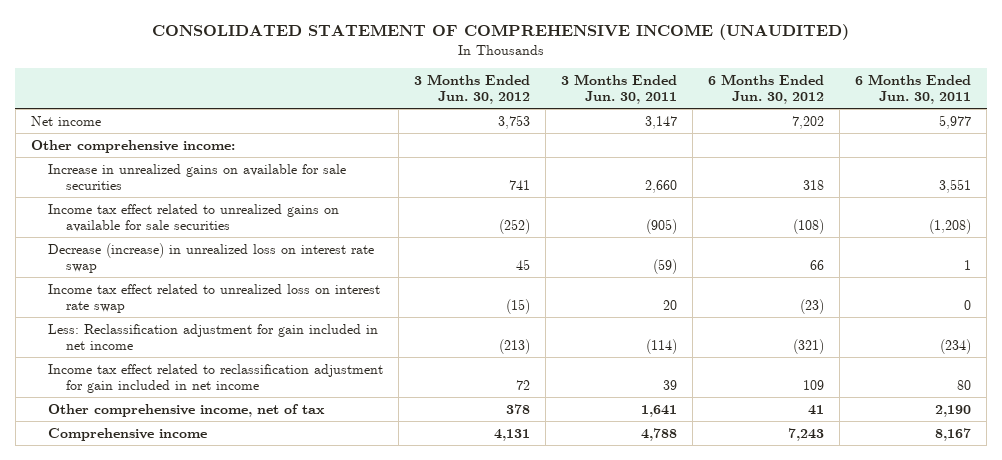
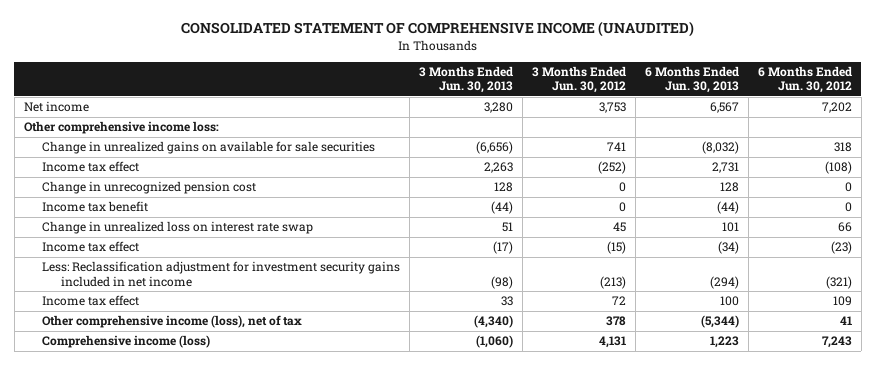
- | 3 Months Ended Jun. 30, 2012 | 3 Months Ended Jun. 30, 2011 | 6 Months Ended Jun. 30, 2012 | 6 Months Ended Jun. 30, 2011
+ | 3 Months Ended Jun. 30, 2013 | 3 Months Ended Jun. 30, 2012 | 6 Months Ended Jun. 30, 2013 | 6 Months Ended Jun. 30, 2012
- Other comprehensive income:
- Increase in unrealized gains on available for sale securities | 741 | 2,660 | 318 | 3,551
- Income tax effect related to unrealized gains on available for sale securities | (252) | (905) | (108) | (1,208)
- Decrease (increase) in unrealized loss on interest rate swap | 45 | (59) | 66 | 1
- Income tax effect related to unrealized loss on interest rate swap | (15) | 20 | (23) | 0
- Less: Reclassification adjustment for gain included in net income | (213) | (114) | (321) | (234)
- Income tax effect related to reclassification adjustment for gain included in net income | 72 | 39 | 109 | 80
- Other comprehensive income, net of tax | 378 | 1,641 | 41 | 2,190
- Comprehensive income | 4,131 | 4,788 | 7,243 | 8,167
+ Other comprehensive income loss:
+ Change in unrealized gains on available for sale securities | (6,656) | 741 | (8,032) | 318
+ Income tax effect | 2,263 | (252) | 2,731 | (108)
+ Change in unrecognized pension cost | 128 | 0 | 128 | 0
+ Income tax benefit | (44) | 0 | (44) | 0
+ Change in unrealized loss on interest rate swap | 51 | 45 | 101 | 66
+ Income tax effect | (17) | (15) | (34) | (23)
+ Less: Reclassification adjustment for investment security gains included in net income | (98) | (213) | (294) | (321)
+ Income tax effect | 33 | 72 | 100 | 109
+ Other comprehensive income (loss), net of tax | (4,340) | 378 | (5,344) | 41
+ Comprehensive income (loss) | (1,060) | 4,131 | 1,223 | 7,243

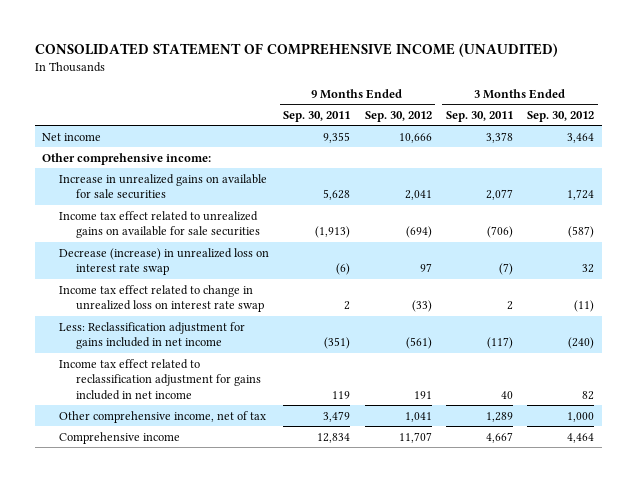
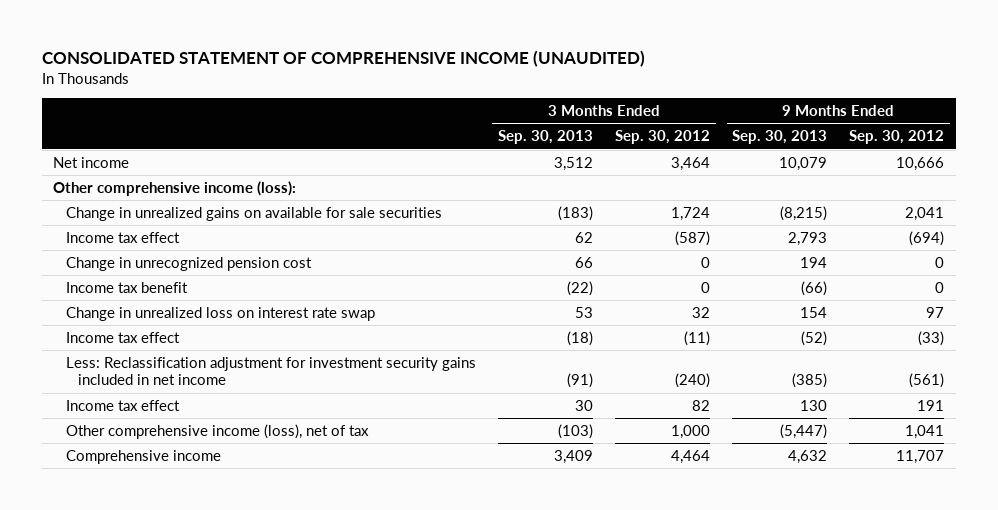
- | 9 Months Ended Sep. 30, 2011 | 9 Months Ended Sep. 30, 2012 | 3 Months Ended Sep. 30, 2011 | 3 Months Ended Sep. 30, 2012
+ | 3 Months Ended Sep. 30, 2013 | 3 Months Ended Sep. 30, 2012 | 9 Months Ended Sep. 30, 2013 | 9 Months Ended Sep. 30, 2012
- Other comprehensive income:
- Increase in unrealized gains on available for sale securities | 5,628 | 2,041 | 2,077 | 1,724
- Income tax effect related to unrealized gains on available for sale securities | (1,913) | (694) | (706) | (587)
- Decrease (increase) in unrealized loss on interest rate swap | (6) | 97 | (7) | 32
- Income tax effect related to change in unrealized loss on interest rate swap | 2 | (33) | 2 | (11)
- Less: Reclassification adjustment for gains included in net income | (351) | (561) | (117) | (240)
- Income tax effect related to reclassification adjustment for gains included in net income | 119 | 191 | 40 | 82
- Other comprehensive income, net of tax | 3,479 | 1,041 | 1,289 | 1,000
+ Other comprehensive income (loss):
+ Change in unrealized gains on available for sale securities | (183) | 1,724 | (8,215) | 2,041
+ Income tax effect | 62 | (587) | 2,793 | (694)
+ Change in unrecognized pension cost | 66 | 0 | 194 | 0
+ Income tax benefit | (22) | 0 | (66) | 0
+ Change in unrealized loss on interest rate swap | 53 | 32 | 154 | 97
+ Income tax effect | (18) | (11) | (52) | (33)
+ Less: Reclassification adjustment for investment security gains included in net income | (91) | (240) | (385) | (561)
+ Income tax effect | 30 | 82 | 130 | 191
+ Other comprehensive income (loss), net of tax | (103) | 1,000 | (5,447) | 1,041

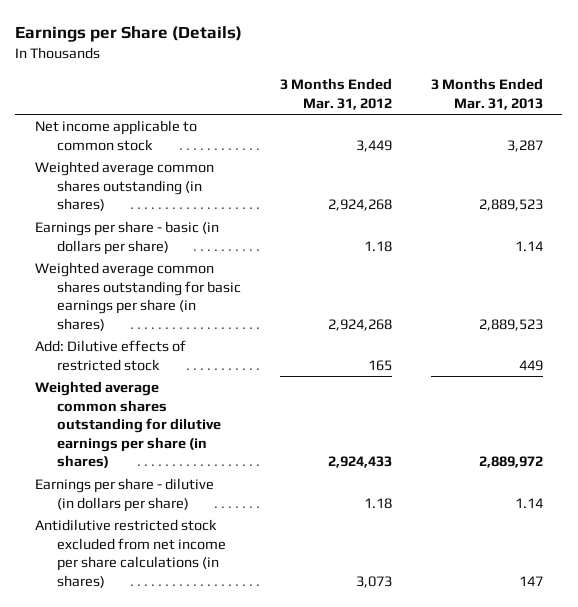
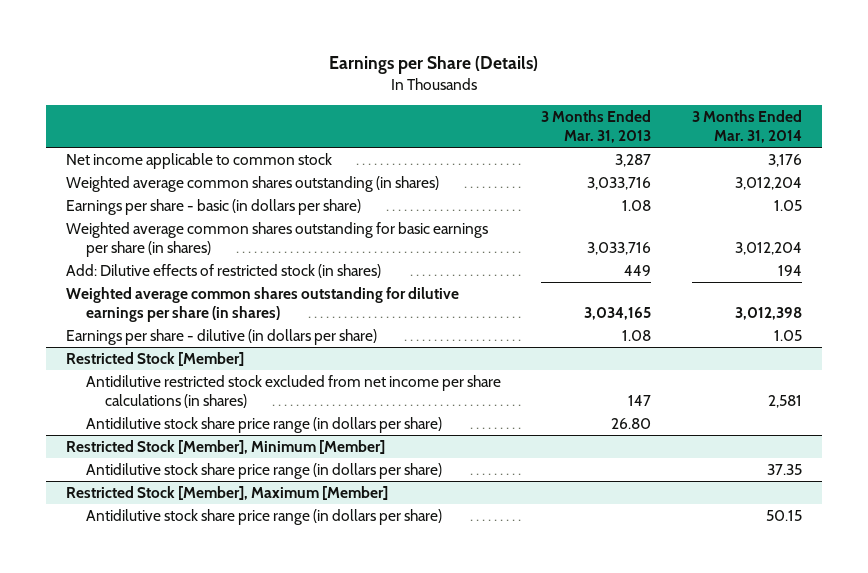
- | 3 Months Ended Mar. 31, 2012 | 3 Months Ended Mar. 31, 2013
+ | 3 Months Ended Mar. 31, 2013 | 3 Months Ended Mar. 31, 2014
- Weighted average common shares outstanding (in shares) | 2,924,268 | 2,889,523
- Earnings per share - basic (in dollars per share) | 1.18 | 1.14
- Weighted average common shares outstanding for basic earnings per share (in shares) | 2,924,268 | 2,889,523
- Add: Dilutive effects of restricted stock | 165 | 449
- Weighted average common shares outstanding for dilutive earnings per share (in shares) | 2,924,433 | 2,889,972
- Earnings per share - dilutive (in dollars per share) | 1.18 | 1.14
+ Weighted average common shares outstanding (in shares) | 3,033,716 | 3,012,204
+ Earnings per share - basic (in dollars per share) | 1.08 | 1.05
+ Weighted average common shares outstanding for basic earnings per share (in shares) | 3,033,716 | 3,012,204
+ Add: Dilutive effects of restricted stock (in shares) | 449 | 194
+ Weighted average common shares outstanding for dilutive earnings per share (in shares) | 3,034,165 | 3,012,398
+ Earnings per share - dilutive (in dollars per share) | 1.08 | 1.05
+ Restricted Stock [Member]
+ Antidilutive stock share price range (in dollars per share) | 26.80 |
+ Restricted Stock [Member], Minimum [Member]
+ Antidilutive stock share price range (in dollars per share) | | 37.35
+ Restricted Stock [Member], Maximum [Member]
+ Antidilutive stock share price range (in dollars per share) | | 50.15

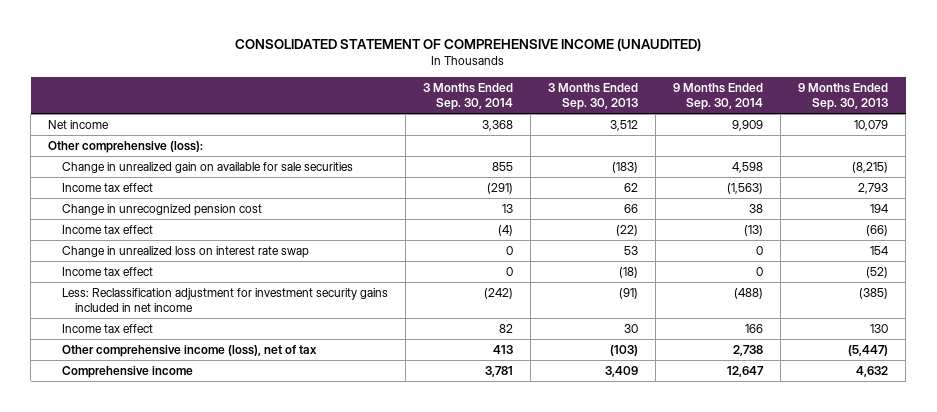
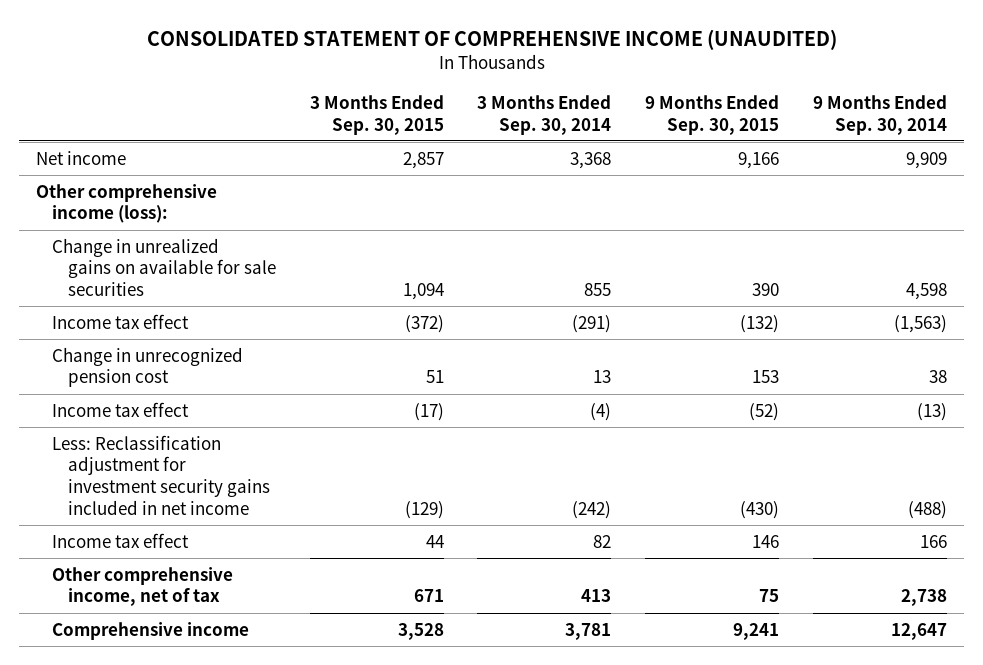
- | 3 Months Ended Sep. 30, 2014 | 3 Months Ended Sep. 30, 2013 | 9 Months Ended Sep. 30, 2014 | 9 Months Ended Sep. 30, 2013
+ | 3 Months Ended Sep. 30, 2015 | 3 Months Ended Sep. 30, 2014 | 9 Months Ended Sep. 30, 2015 | 9 Months Ended Sep. 30, 2014
- Other comprehensive (loss):
- Change in unrealized gain on available for sale securities | 855 | (183) | 4,598 | (8,215)
+ Other comprehensive income (loss):
+ Change in unrealized gains on available for sale securities | 1,094 | 855 | 390 | 4,598
- Change in unrealized loss on interest rate swap | 0 | 53 | 0 | 154
- Income tax effect | 0 | (18) | 0 | (52)
- Other comprehensive income (loss), net of tax | 413 | (103) | 2,738 | (5,447)
+ Other comprehensive income, net of tax | 671 | 413 | 75 | 2,738

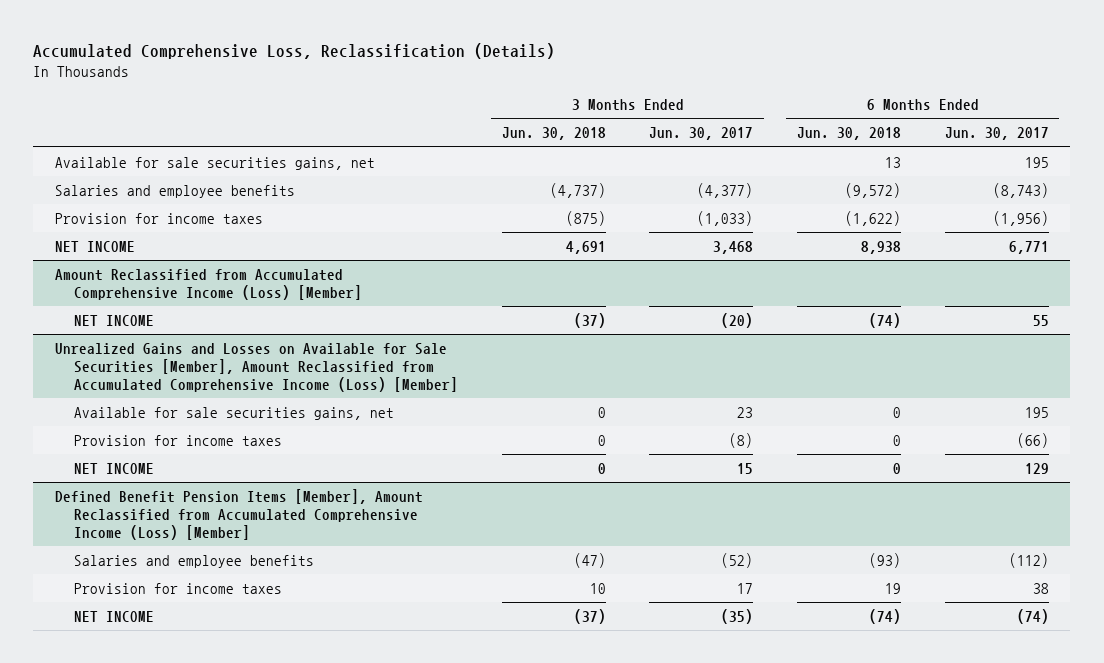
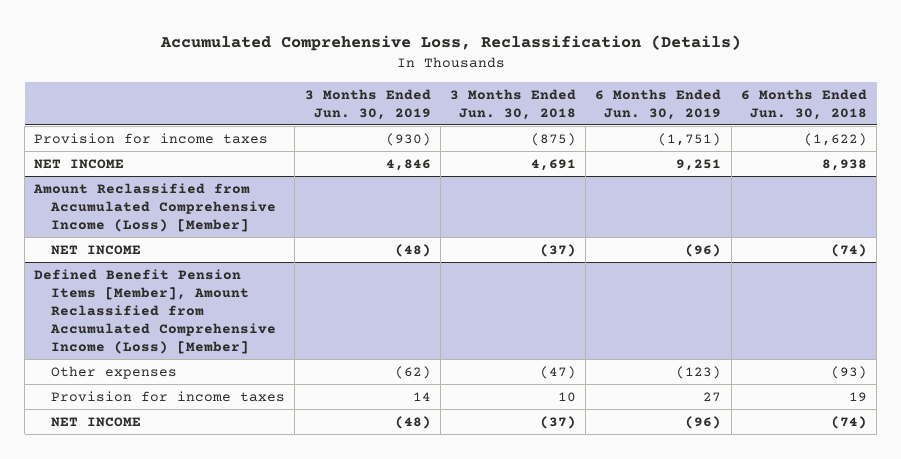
- | 3 Months Ended Jun. 30, 2018 | 3 Months Ended Jun. 30, 2017 | 6 Months Ended Jun. 30, 2018 | 6 Months Ended Jun. 30, 2017
+ | 3 Months Ended Jun. 30, 2019 | 3 Months Ended Jun. 30, 2018 | 6 Months Ended Jun. 30, 2019 | 6 Months Ended Jun. 30, 2018
- Available for sale securities gains, net | | | 13 | 195
- Salaries and employee benefits | (4,737) | (4,377) | (9,572) | (8,743)
- Unrealized Gains and Losses on Available for Sale Securities [Member], Amount Reclassified from Accumulated Comprehensive Income (Loss) [Member]
- Available for sale securities gains, net | 0 | 23 | 0 | 195
- Provision for income taxes | 0 | (8) | 0 | (66)
- NET INCOME | 0 | 15 | 0 | 129
@ Defined Benefit Pension Items [Member], Amount Reclassified from Accumulated Comprehensive Income (Loss) [Member]
- Salaries and employee benefits | (47) | (52) | (93) | (112)
+ Other expenses | (62) | (47) | (123) | (93)

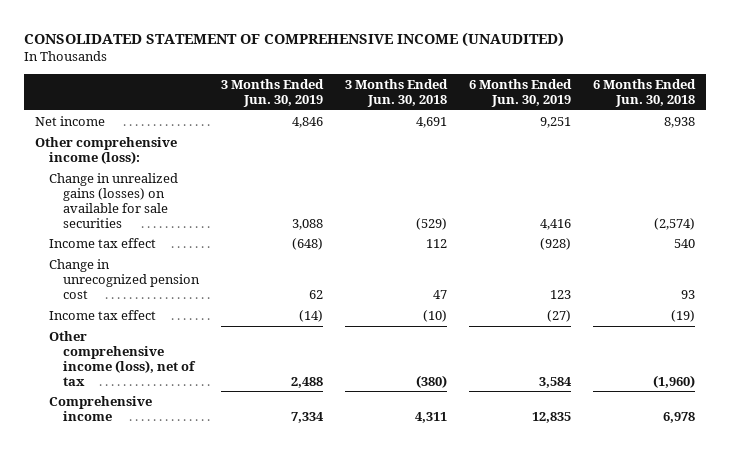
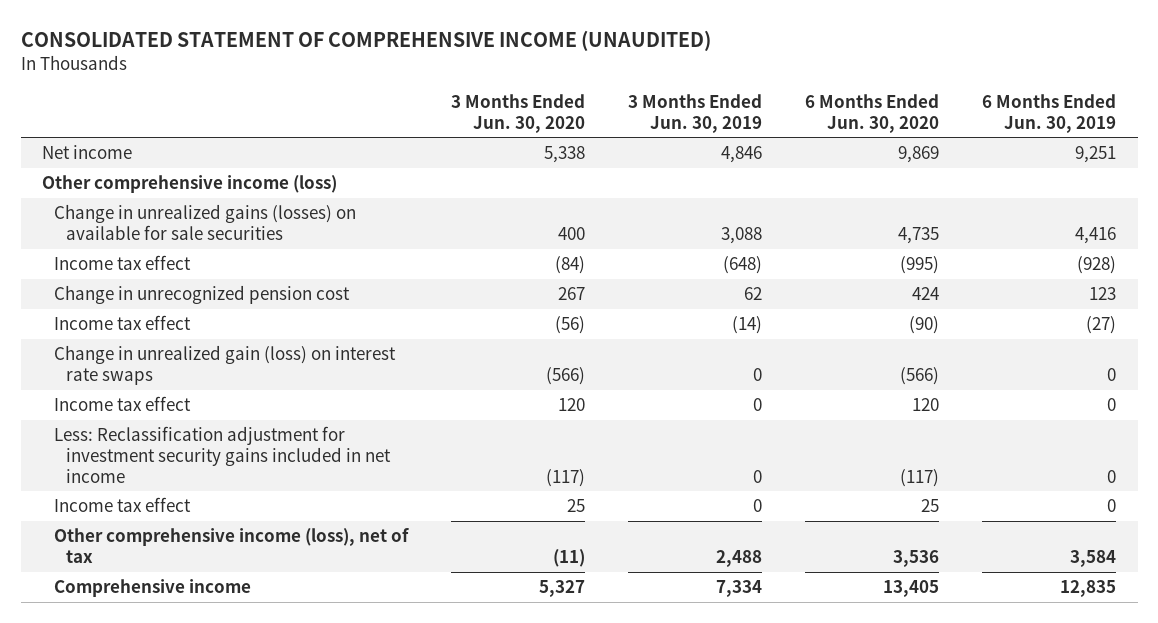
- | 3 Months Ended Jun. 30, 2019 | 3 Months Ended Jun. 30, 2018 | 6 Months Ended Jun. 30, 2019 | 6 Months Ended Jun. 30, 2018
+ | 3 Months Ended Jun. 30, 2020 | 3 Months Ended Jun. 30, 2019 | 6 Months Ended Jun. 30, 2020 | 6 Months Ended Jun. 30, 2019
- Other comprehensive income (loss):
+ Other comprehensive income (loss)
+ Change in unrealized gain (loss) on interest rate swaps | (566) | 0 | (566) | 0
+ Income tax effect | 120 | 0 | 120 | 0
+ Less: Reclassification adjustment for investment security gains included in net income | (117) | 0 | (117) | 0
+ Income tax effect | 25 | 0 | 25 | 0

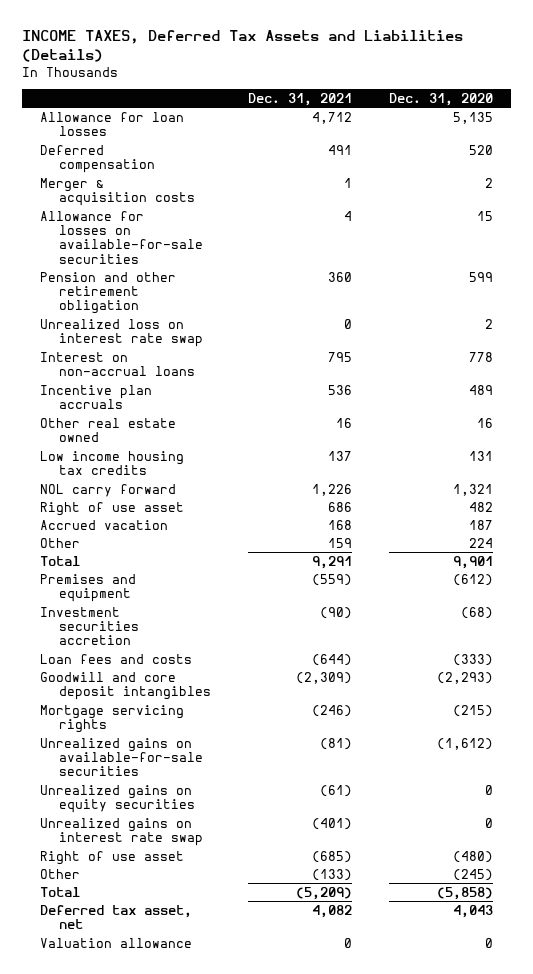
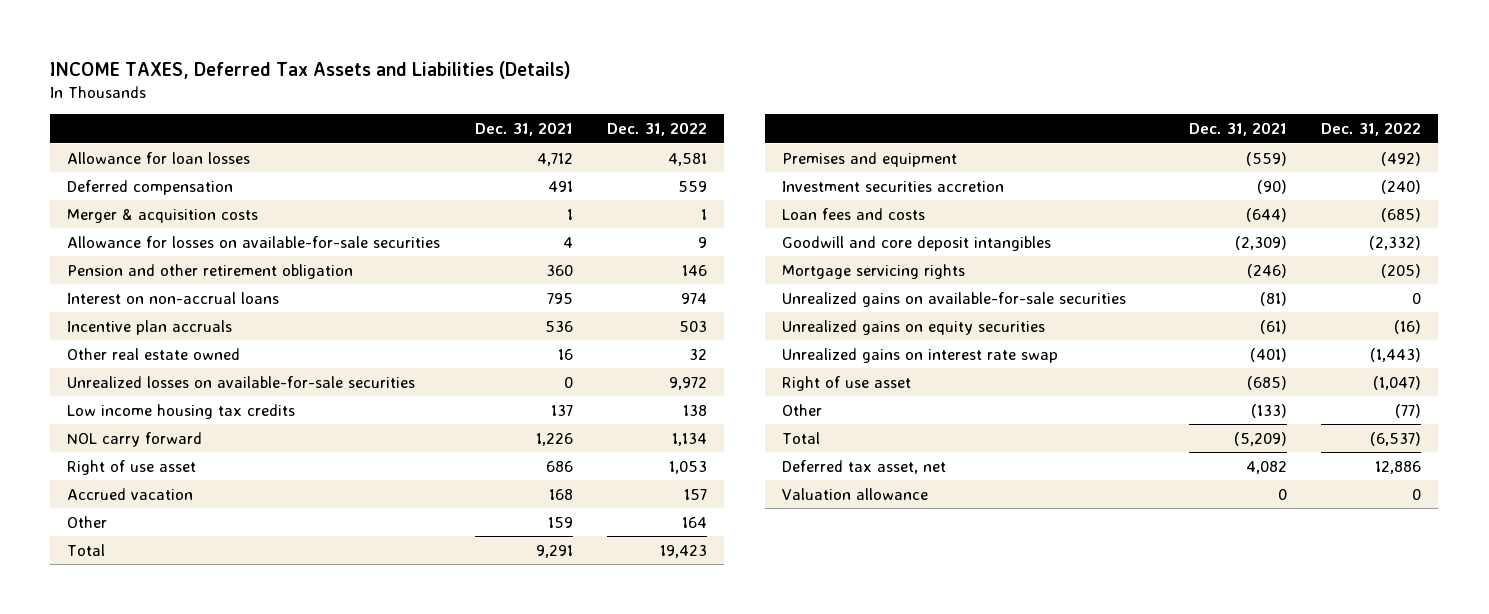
- | Dec. 31, 2021 | Dec. 31, 2020
+ | Dec. 31, 2021 | Dec. 31, 2022
- Unrealized loss on interest rate swap | 0 | 2
+ Unrealized losses on available-for-sale securities | 0 | 9,972

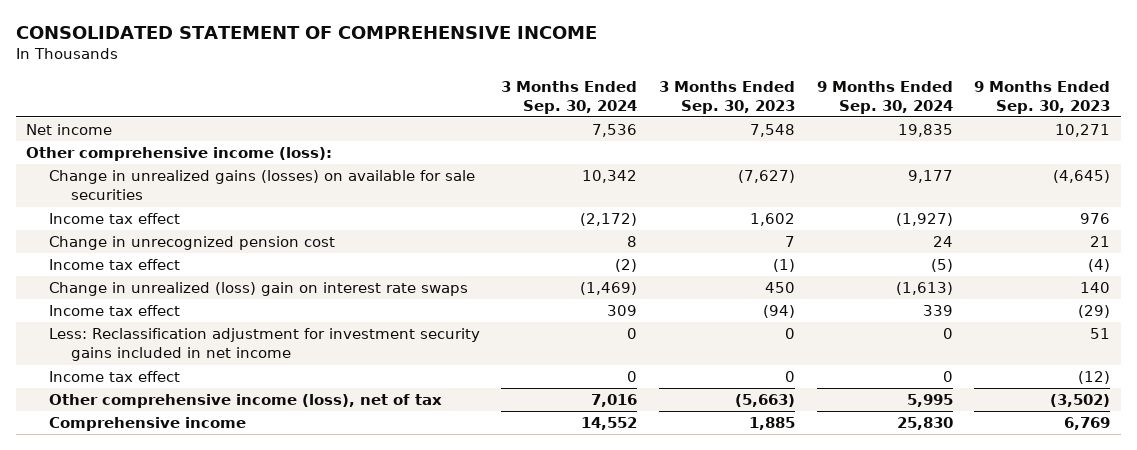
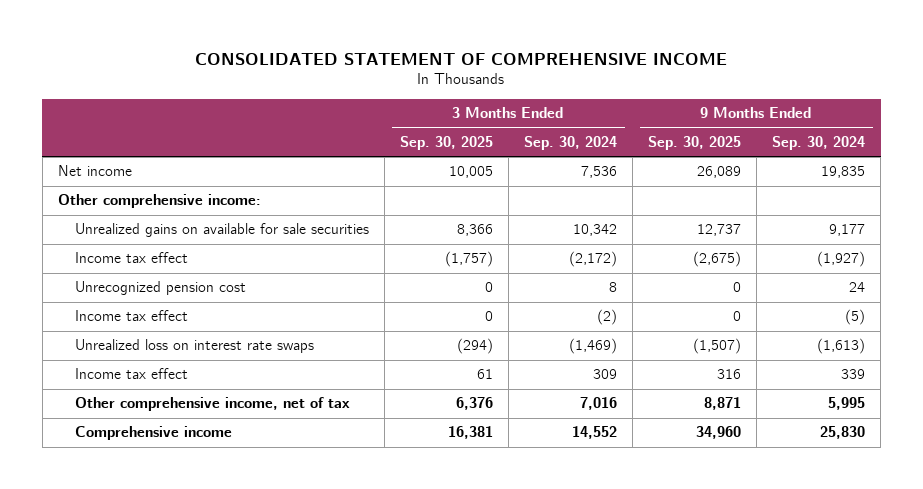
- | 3 Months Ended Sep. 30, 2024 | 3 Months Ended Sep. 30, 2023 | 9 Months Ended Sep. 30, 2024 | 9 Months Ended Sep. 30, 2023
+ | 3 Months Ended Sep. 30, 2025 | 3 Months Ended Sep. 30, 2024 | 9 Months Ended Sep. 30, 2025 | 9 Months Ended Sep. 30, 2024
- Other comprehensive income (loss):
- Change in unrealized gains (losses) on available for sale securities | 10,342 | (7,627) | 9,177 | (4,645)
+ Other comprehensive income:
+ Unrealized gains on available for sale securities | 8,366 | 10,342 | 12,737 | 9,177
- Change in unrecognized pension cost | 8 | 7 | 24 | 21
+ Unrecognized pension cost | 0 | 8 | 0 | 24
- Change in unrealized (loss) gain on interest rate swaps | (1,469) | 450 | (1,613) | 140
+ Unrealized loss on interest rate swaps | (294) | (1,469) | (1,507) | (1,613)
- Less: Reclassification adjustment for investment security gains included in net income | 0 | 0 | 0 | 51
- Income tax effect | 0 | 0 | 0 | (12)
- Other comprehensive income (loss), net of tax | 7,016 | (5,663) | 5,995 | (3,502)
+ Other comprehensive income, net of tax | 6,376 | 7,016 | 8,871 | 5,995

